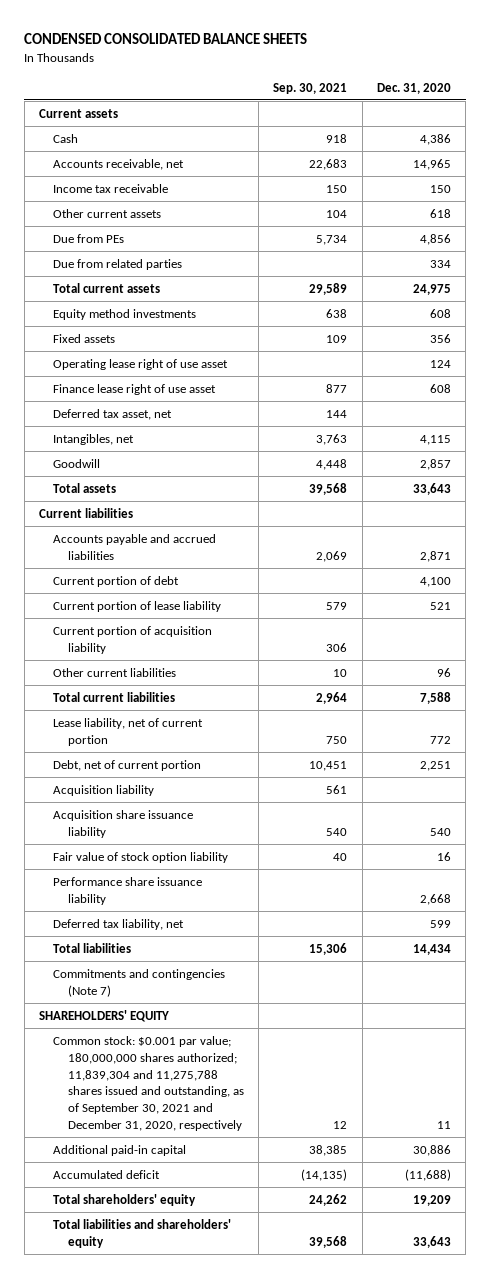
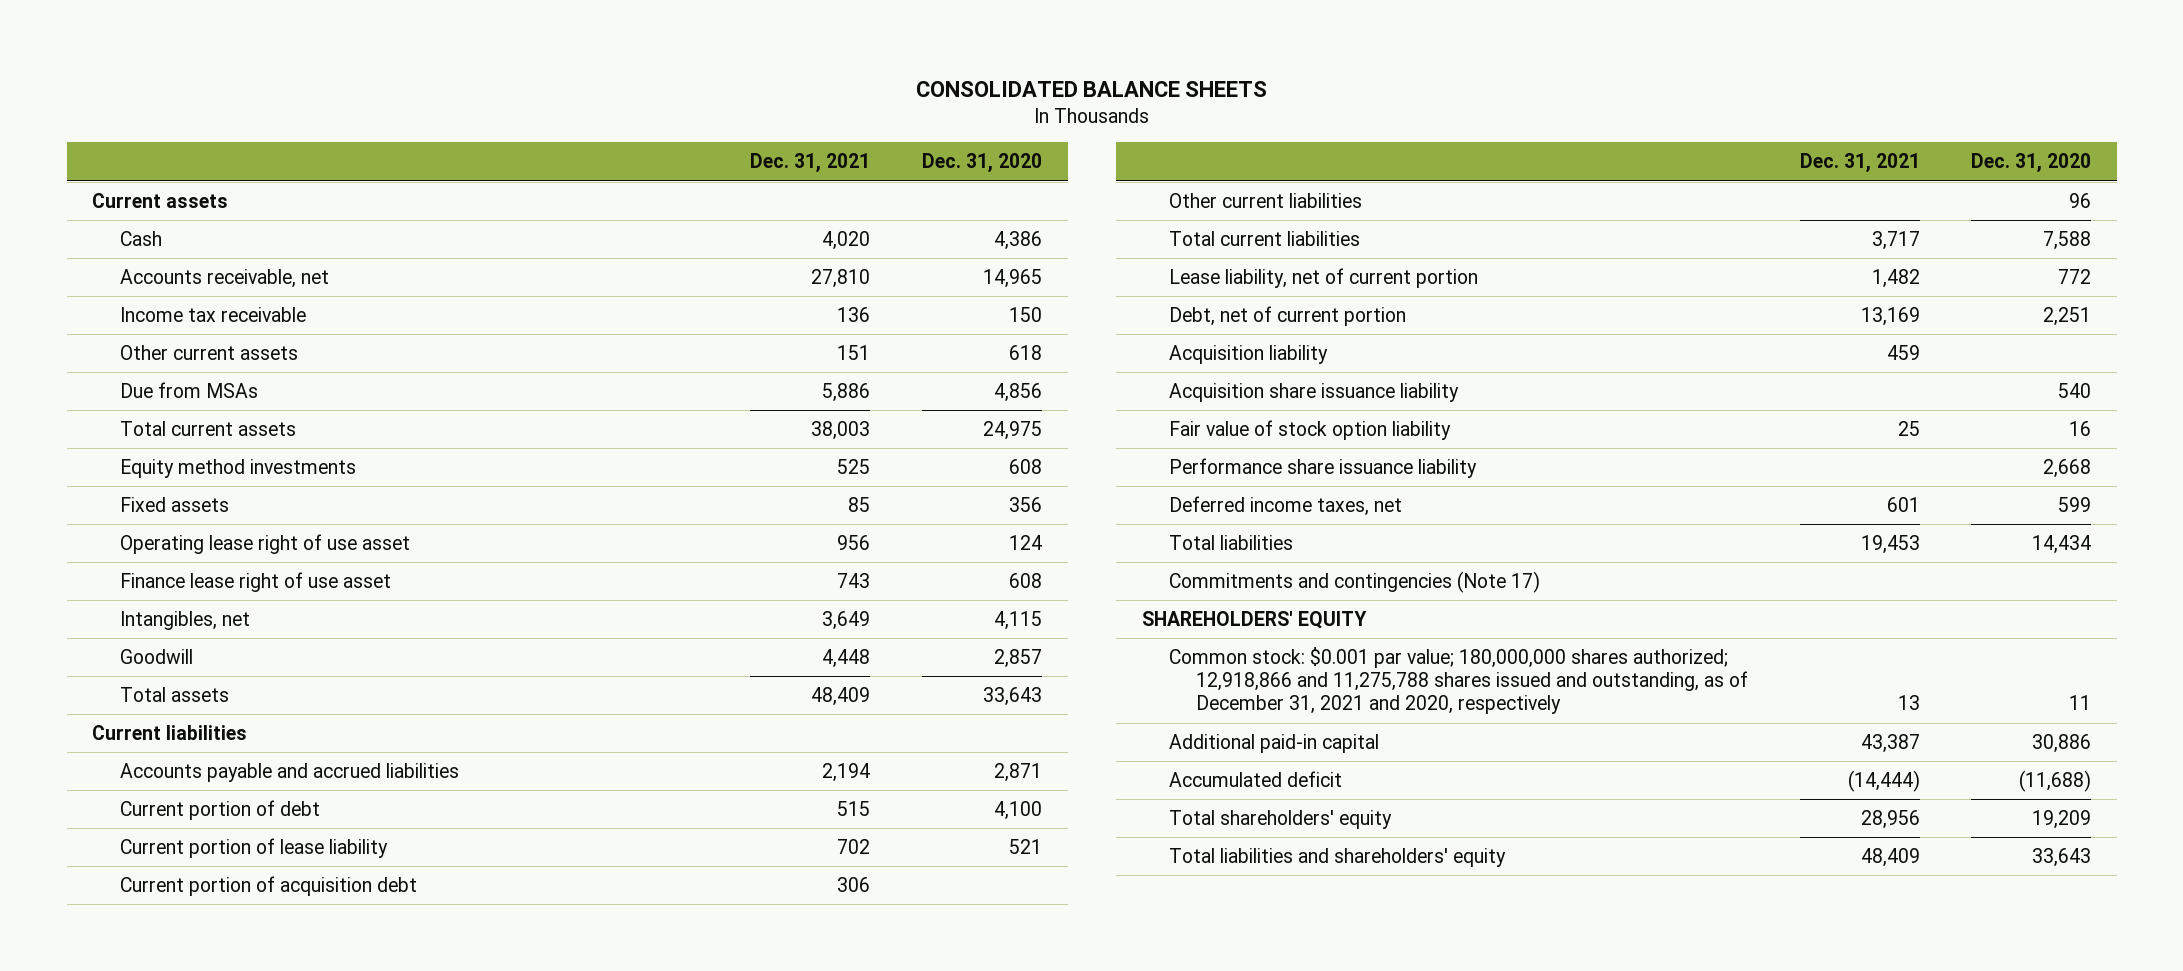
- CONDENSED CONSOLIDATED BALANCE SHEETS
+ CONSOLIDATED BALANCE SHEETS
- | Sep. 30, 2021 | Dec. 31, 2020
+ | Dec. 31, 2021 | Dec. 31, 2020
- Due from PEs | 5,734 | 4,856
- Due from related parties | | 334
+ Due from MSAs | 5,886 | 4,856
- Deferred tax asset, net | 144 |
- Current portion of acquisition liability | 306 |
+ Current portion of acquisition debt | 306 |
- Deferred tax liability, net | | 599
+ Deferred income taxes, net | 601 | 599
- Commitments and contingencies (Note 7)
+ Commitments and contingencies (Note 17)
- Common stock: $0.001 par value; 180,000,000 shares authorized; 11,839,304 and 11,275,788 shares issued and outstanding, as of September 30, 2021 and December 31, 2020, respectively | 12 | 11
+ Common stock: $0.001 par value; 180,000,000 shares authorized; 12,918,866 and 11,275,788 shares issued and outstanding, as of December 31, 2021 and 2020, respectively | 13 | 11

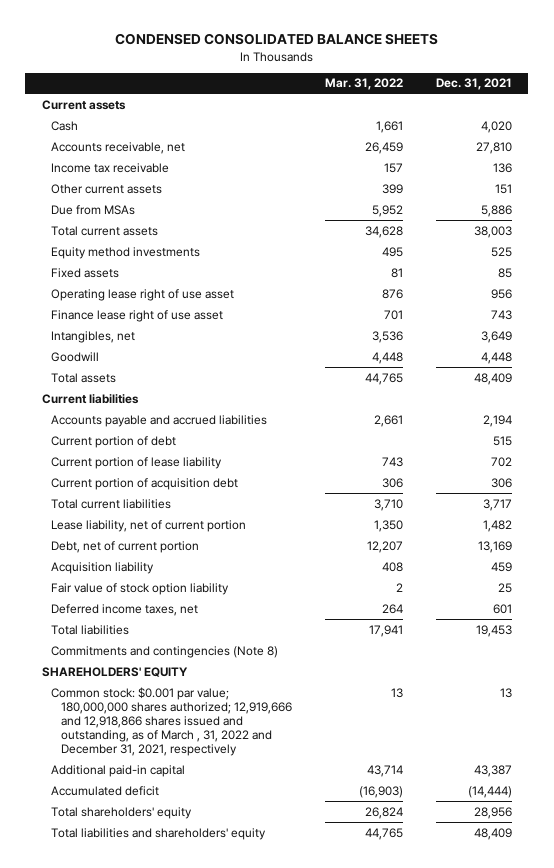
- CONSOLIDATED BALANCE SHEETS
+ CONDENSED CONSOLIDATED BALANCE SHEETS
- | Dec. 31, 2021 | Dec. 31, 2020
+ | Mar. 31, 2022 | Dec. 31, 2021
- Other current liabilities | | 96
- Acquisition share issuance liability | | 540
- Performance share issuance liability | | 2,668
- Commitments and contingencies (Note 17)
+ Commitments and contingencies (Note 8)
- Common stock: $0.001 par value; 180,000,000 shares authorized; 12,918,866 and 11,275,788 shares issued and outstanding, as of December 31, 2021 and 2020, respectively | 13 | 11
+ Common stock: $0.001 par value; 180,000,000 shares authorized; 12,919,666 and 12,918,866 shares issued and outstanding, as of March , 31, 2022 and December 31, 2021, respectively | 13 | 13

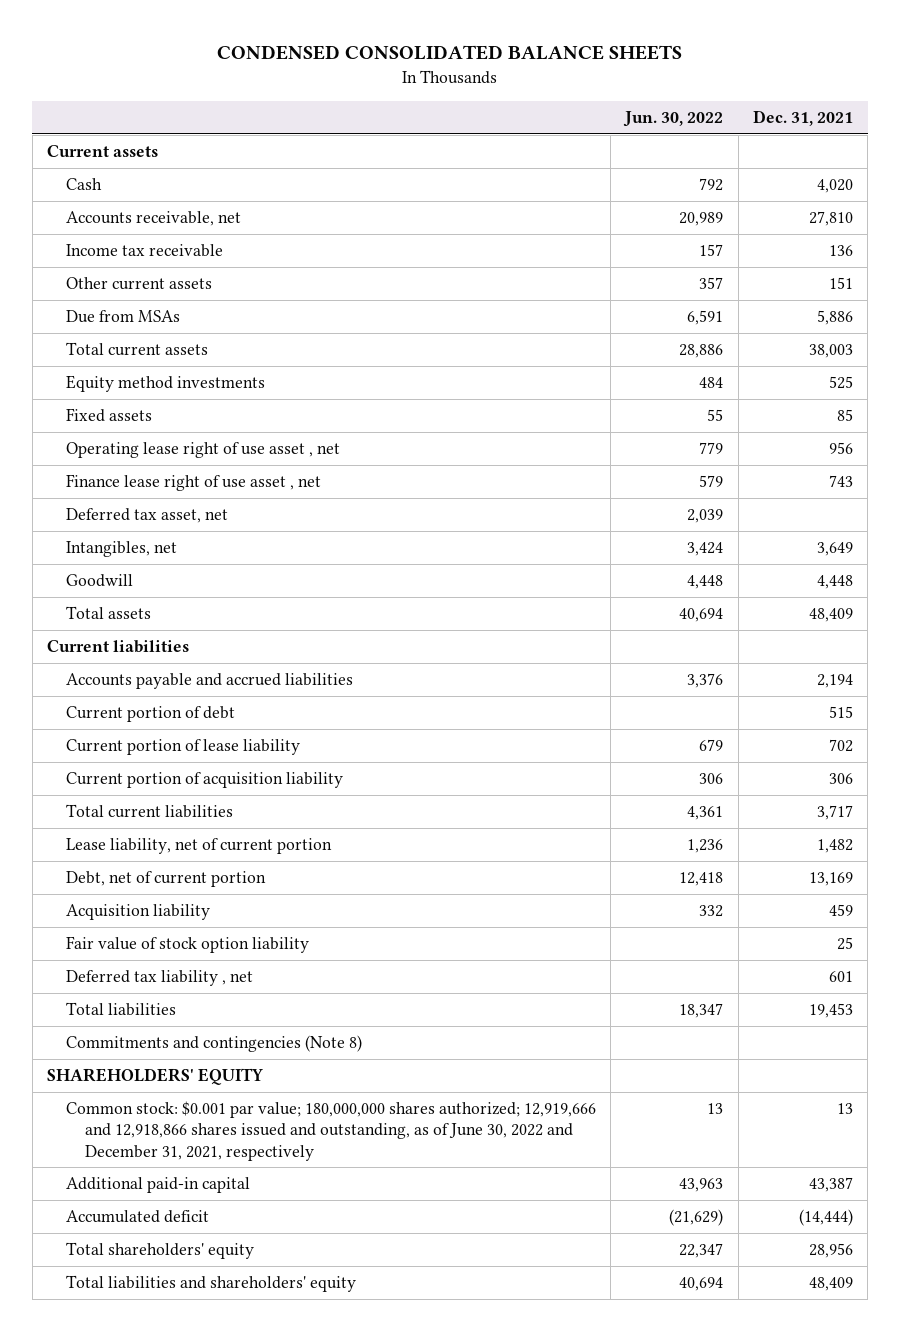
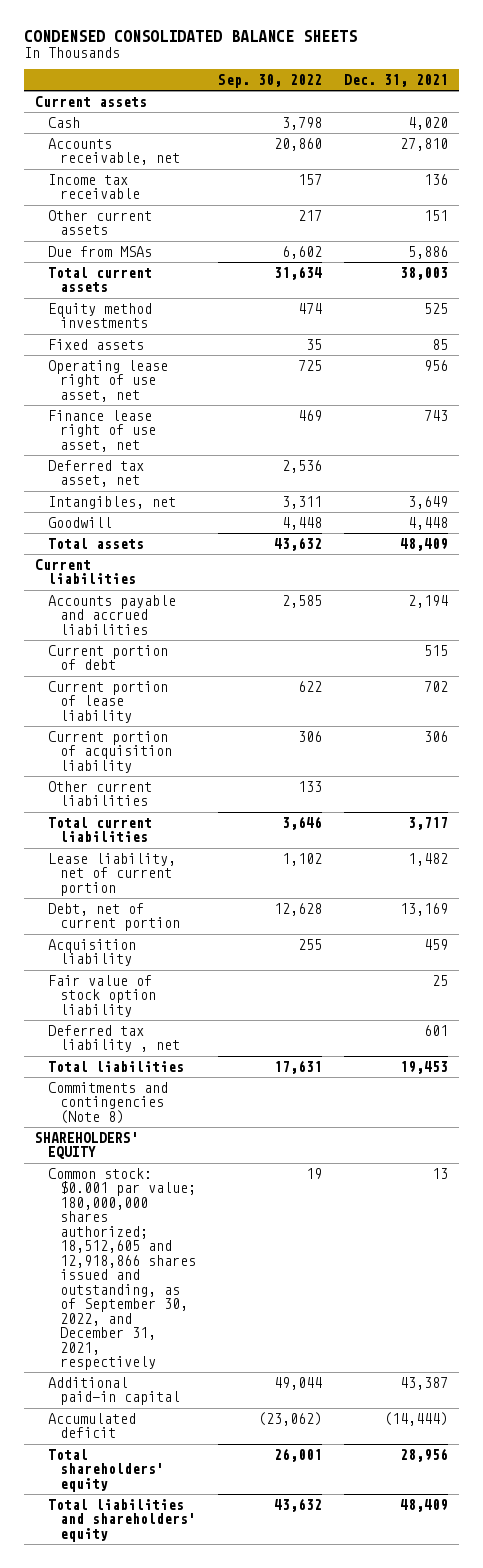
- | Jun. 30, 2022 | Dec. 31, 2021
+ | Sep. 30, 2022 | Dec. 31, 2021
- Operating lease right of use asset , net | 779 | 956
- Finance lease right of use asset , net | 579 | 743
+ Operating lease right of use asset, net | 725 | 956
+ Finance lease right of use asset, net | 469 | 743
+ Other current liabilities | 133 |
- Common stock: $0.001 par value; 180,000,000 shares authorized; 12,919,666 and 12,918,866 shares issued and outstanding, as of June 30, 2022 and December 31, 2021, respectively | 13 | 13
+ Common stock: $0.001 par value; 180,000,000 shares authorized; 18,512,605 and 12,918,866 shares issued and outstanding, as of September 30, 2022, and December 31, 2021, respectively | 19 | 13

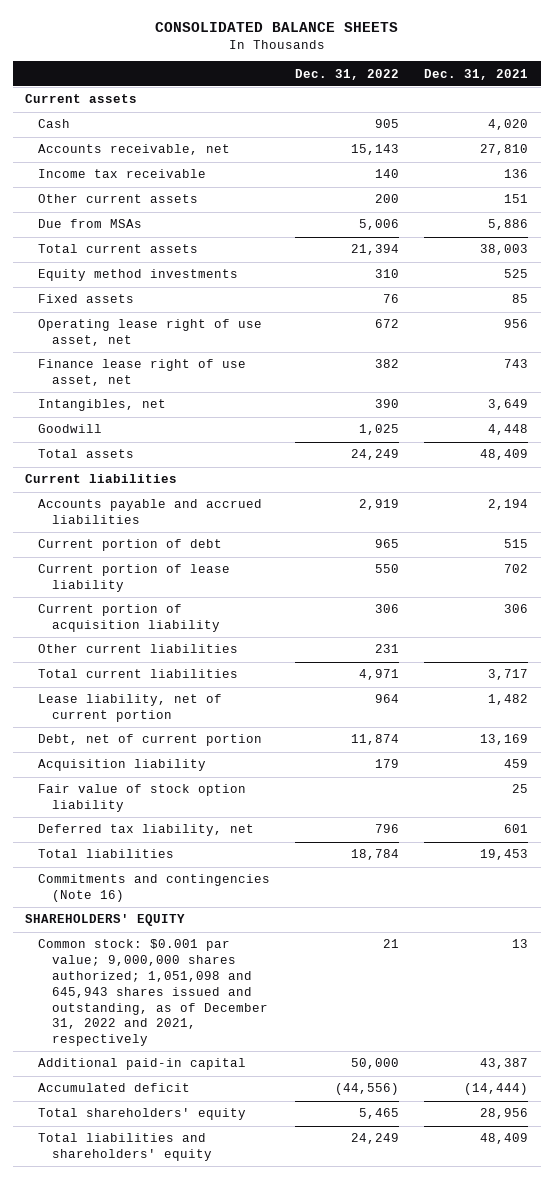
- CONDENSED CONSOLIDATED BALANCE SHEETS
+ CONSOLIDATED BALANCE SHEETS
- | Sep. 30, 2022 | Dec. 31, 2021
+ | Dec. 31, 2022 | Dec. 31, 2021
- Deferred tax asset, net | 2,536 |
- Deferred tax liability , net | | 601
+ Deferred tax liability, net | 796 | 601
- Commitments and contingencies (Note 8)
+ Commitments and contingencies (Note 16)
- Common stock: $0.001 par value; 180,000,000 shares authorized; 18,512,605 and 12,918,866 shares issued and outstanding, as of September 30, 2022, and December 31, 2021, respectively | 19 | 13
+ Common stock: $0.001 par value; 9,000,000 shares authorized; 1,051,098 and 645,943 shares issued and outstanding, as of December 31, 2022 and 2021, respectively | 21 | 13

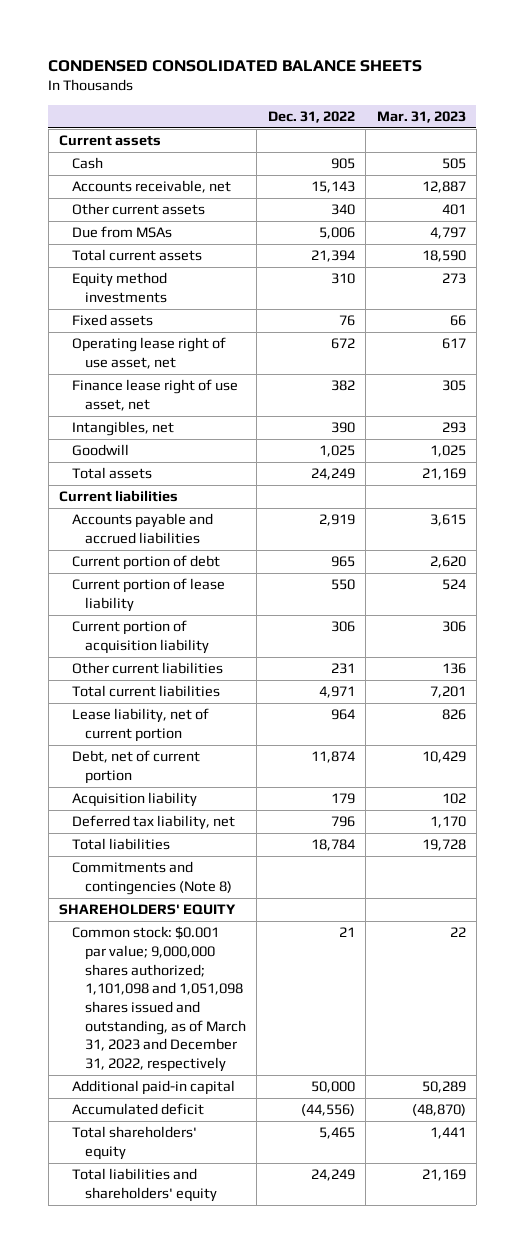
- CONSOLIDATED BALANCE SHEETS
+ CONDENSED CONSOLIDATED BALANCE SHEETS
- | Dec. 31, 2022 | Dec. 31, 2021
+ | Dec. 31, 2022 | Mar. 31, 2023
- Income tax receivable | 140 | 136
- Other current assets | 200 | 151
+ Other current assets | 340 | 401
- Fair value of stock option liability | | 25
- Commitments and contingencies (Note 16)
+ Commitments and contingencies (Note 8)
- Common stock: $0.001 par value; 9,000,000 shares authorized; 1,051,098 and 645,943 shares issued and outstanding, as of December 31, 2022 and 2021, respectively | 21 | 13
+ Common stock: $0.001 par value; 9,000,000 shares authorized; 1,101,098 and 1,051,098 shares issued and outstanding, as of March 31, 2023 and December 31, 2022, respectively | 21 | 22

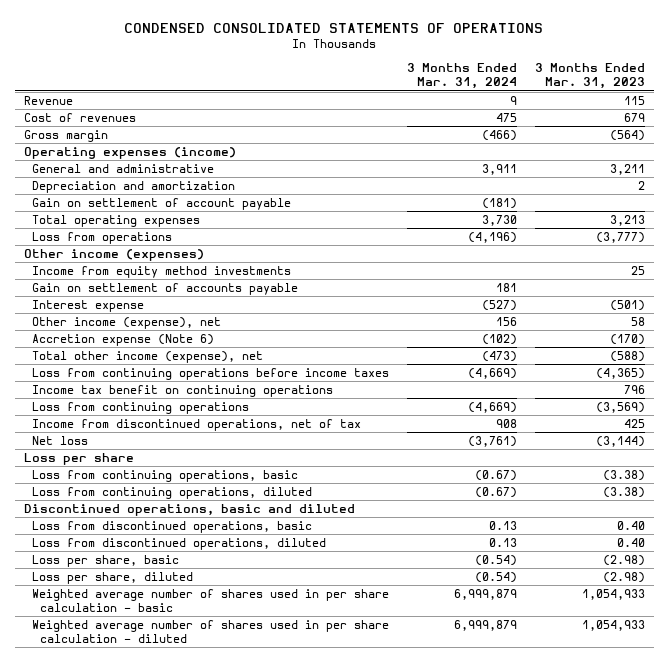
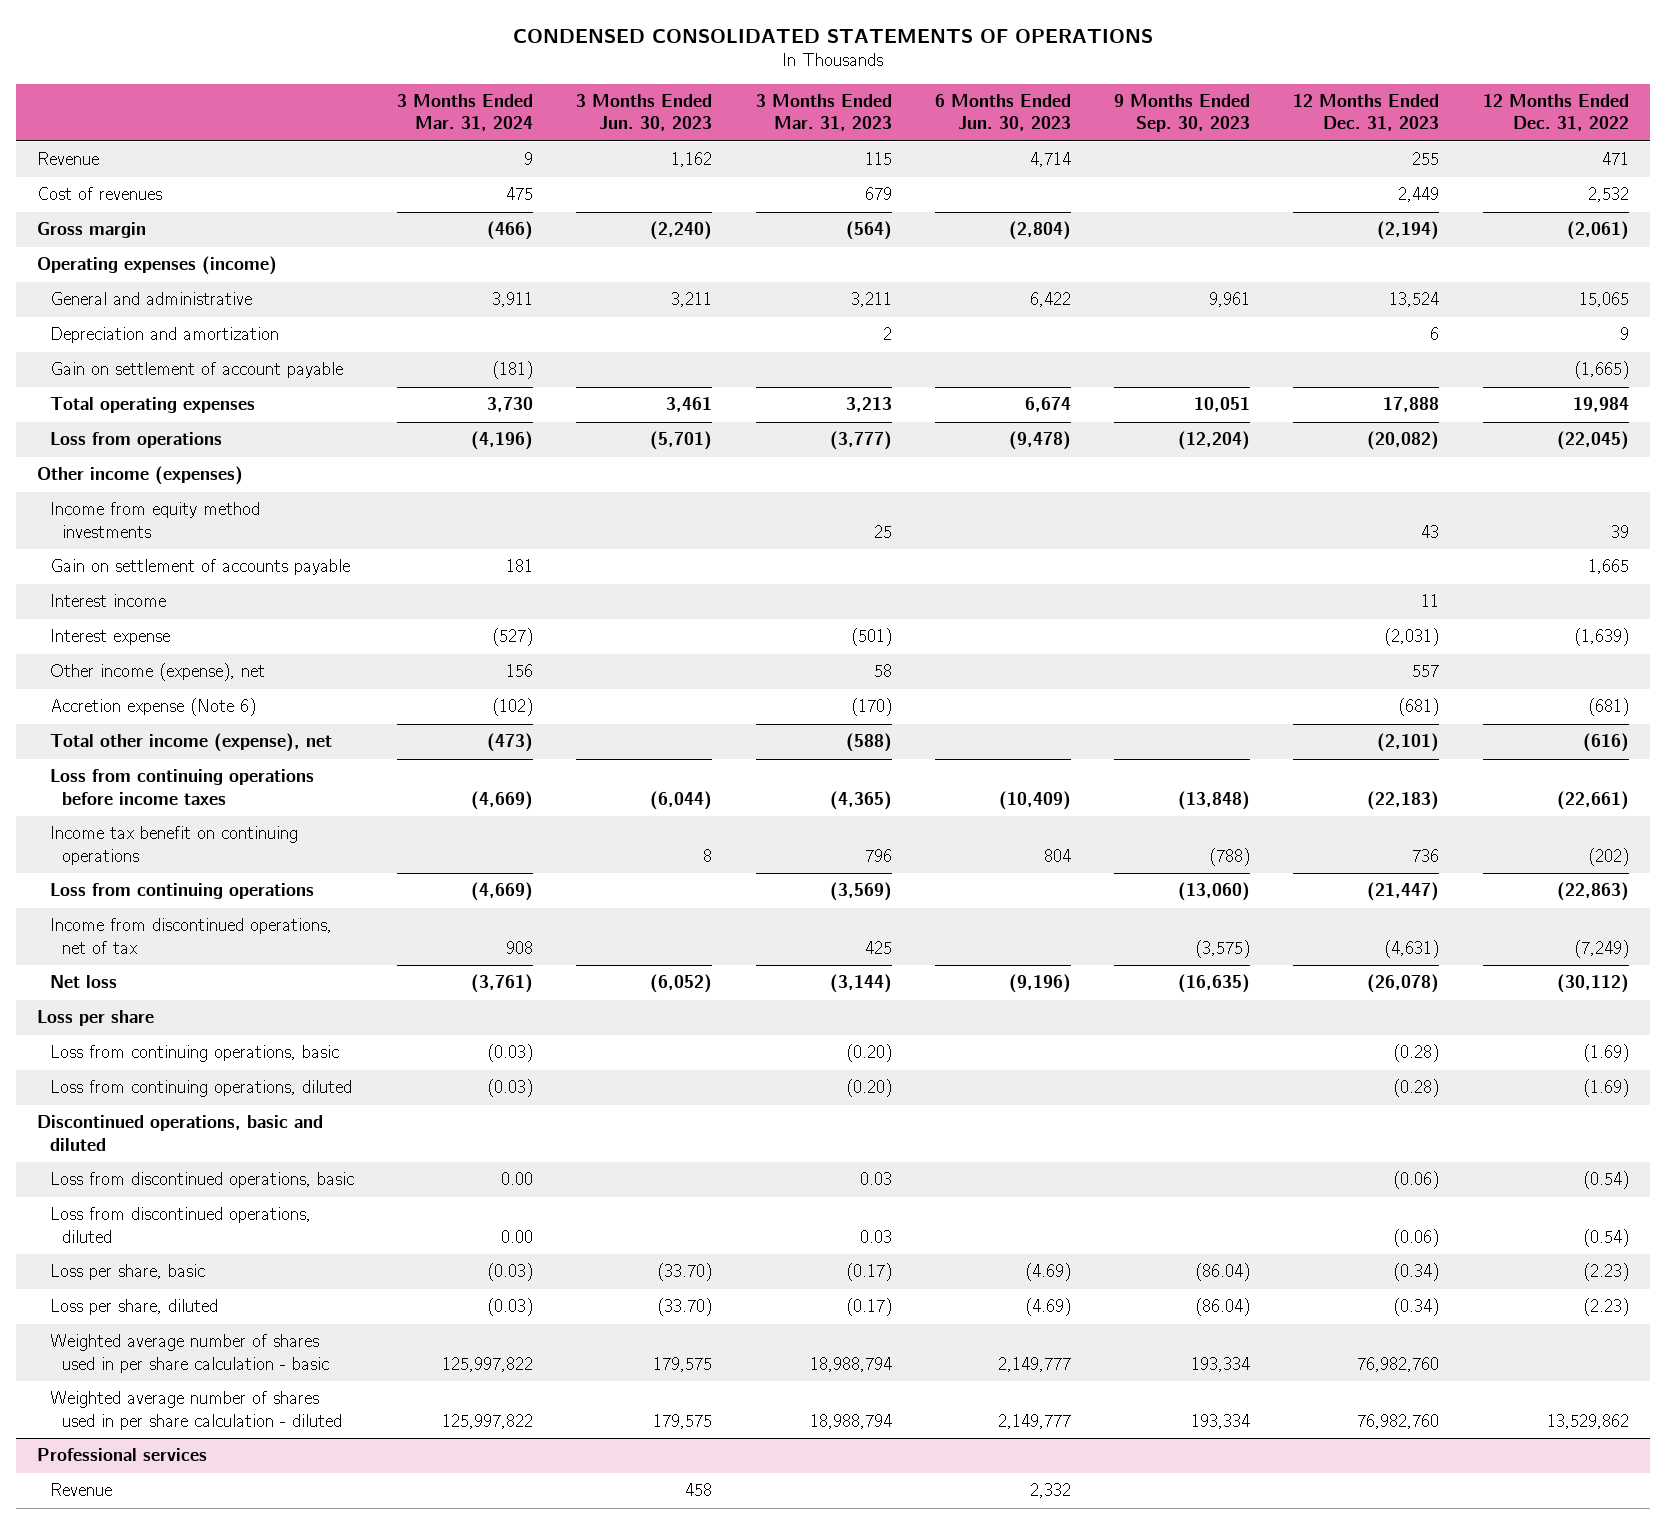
- | 3 Months Ended Mar. 31, 2024 | 3 Months Ended Mar. 31, 2023
+ | 3 Months Ended Mar. 31, 2024 | 3 Months Ended Jun. 30, 2023 | 3 Months Ended Mar. 31, 2023 | 6 Months Ended Jun. 30, 2023 | 9 Months Ended Sep. 30, 2023 | 12 Months Ended Dec. 31, 2023 | 12 Months Ended Dec. 31, 2022
+ Interest income | | | | | | 11 |
- Loss from continuing operations, basic | (0.67) | (3.38)
- Loss from continuing operations, diluted | (0.67) | (3.38)
+ Loss from continuing operations, basic | (0.03) | | (0.20) | | | (0.28) | (1.69)
+ Loss from continuing operations, diluted | (0.03) | | (0.20) | | | (0.28) | (1.69)
- Loss from discontinued operations, basic | 0.13 | 0.40
- Loss from discontinued operations, diluted | 0.13 | 0.40
- Loss per share, basic | (0.54) | (2.98)
- Loss per share, diluted | (0.54) | (2.98)
- Weighted average number of shares used in per share calculation - basic | 6,999,879 | 1,054,933
- Weighted average number of shares used in per share calculation - diluted | 6,999,879 | 1,054,933
+ Loss from discontinued operations, basic | 0.00 | | 0.03 | | | (0.06) | (0.54)
+ Loss from discontinued operations, diluted | 0.00 | | 0.03 | | | (0.06) | (0.54)
+ Loss per share, basic | (0.03) | (33.70) | (0.17) | (4.69) | (86.04) | (0.34) | (2.23)
+ Loss per share, diluted | (0.03) | (33.70) | (0.17) | (4.69) | (86.04) | (0.34) | (2.23)
+ Weighted average number of shares used in per share calculation - basic | 125,997,822 | 179,575 | 18,988,794 | 2,149,777 | 193,334 | 76,982,760 |
+ Weighted average number of shares used in per share calculation - diluted | 125,997,822 | 179,575 | 18,988,794 | 2,149,777 | 193,334 | 76,982,760 | 13,529,862
+ Professional services
+ Revenue | | 458 | | 2,332 | | |

